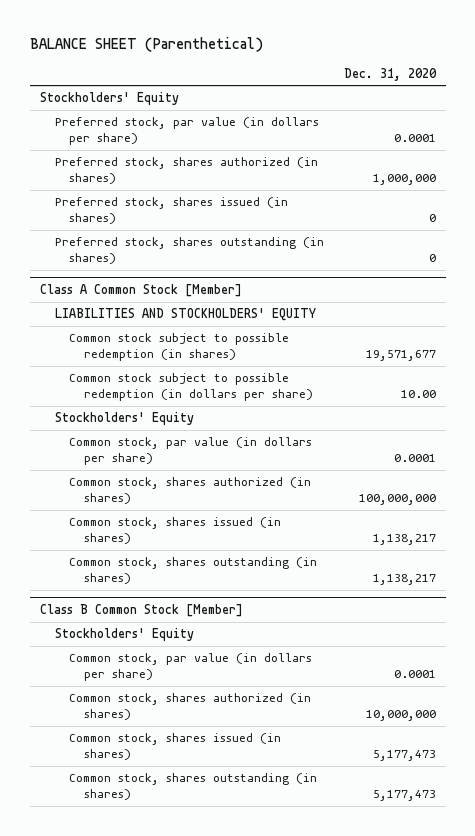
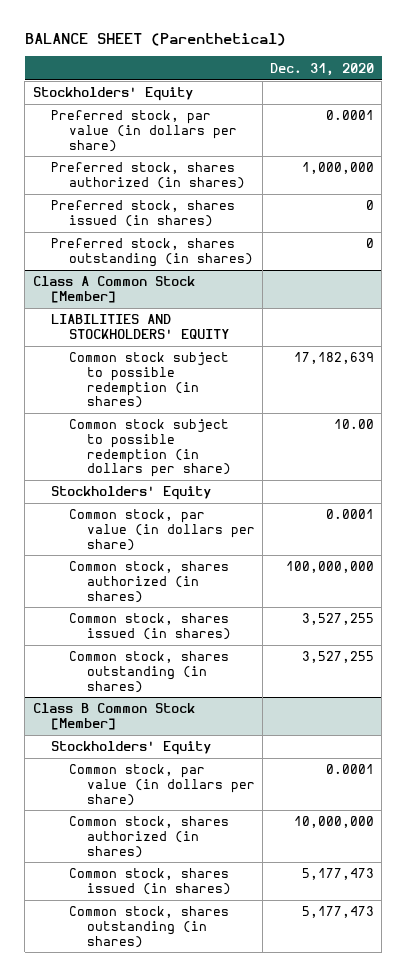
@ Class A Common Stock [Member]
- Common stock subject to possible redemption (in shares) | 19,571,677
+ Common stock subject to possible redemption (in shares) | 17,182,639
- Common stock, shares issued (in shares) | 1,138,217
- Common stock, shares outstanding (in shares) | 1,138,217
+ Common stock, shares issued (in shares) | 3,527,255
+ Common stock, shares outstanding (in shares) | 3,527,255

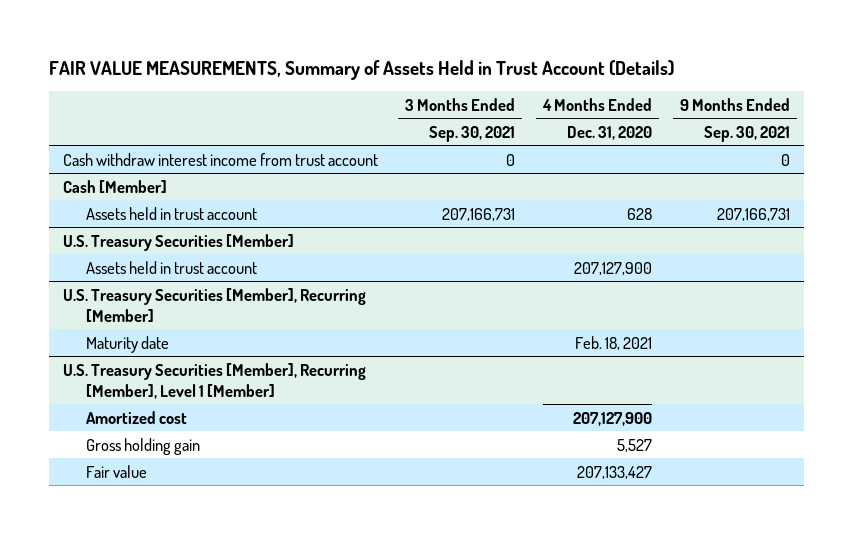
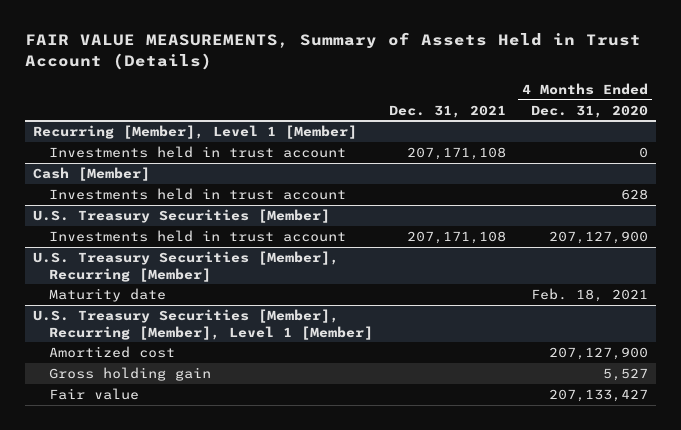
- | 3 Months Ended Sep. 30, 2021 | 4 Months Ended Dec. 31, 2020 | 9 Months Ended Sep. 30, 2021
+ | Dec. 31, 2021 | 4 Months Ended Dec. 31, 2020
- Cash withdraw interest income from trust account | 0 | | 0
+ Recurring [Member], Level 1 [Member]
+ Investments held in trust account | 207,171,108 | 0
@ Cash [Member]
- Assets held in trust account | 207,166,731 | 628 | 207,166,731
+ Investments held in trust account | | 628
@ U.S. Treasury Securities [Member]
- Assets held in trust account | | 207,127,900 |
+ Investments held in trust account | 207,171,108 | 207,127,900

